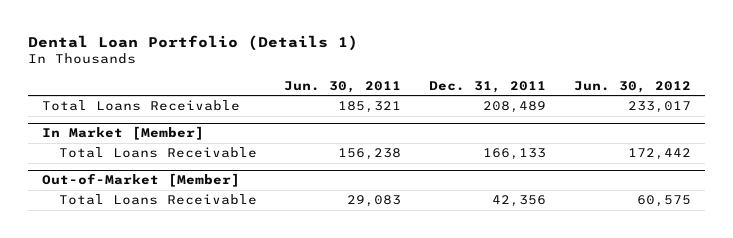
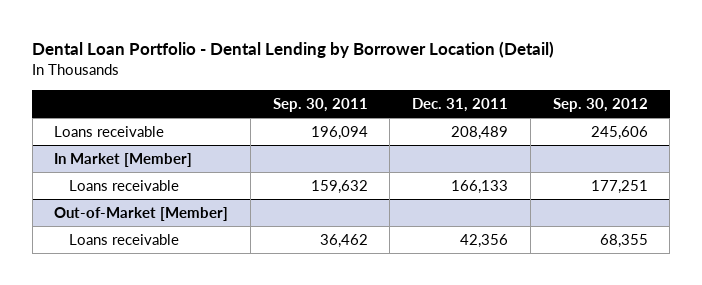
- Dental Loan Portfolio (Details 1)
+ Dental Loan Portfolio - Dental Lending by Borrower Location (Detail)
- | Jun. 30, 2011 | Dec. 31, 2011 | Jun. 30, 2012
+ | Sep. 30, 2011 | Dec. 31, 2011 | Sep. 30, 2012
- Total Loans Receivable | 185,321 | 208,489 | 233,017
+ Loans receivable | 196,094 | 208,489 | 245,606
@ In Market [Member]
- Total Loans Receivable | 156,238 | 166,133 | 172,442
+ Loans receivable | 159,632 | 166,133 | 177,251
@ Out-of-Market [Member]
- Total Loans Receivable | 29,083 | 42,356 | 60,575
+ Loans receivable | 36,462 | 42,356 | 68,355

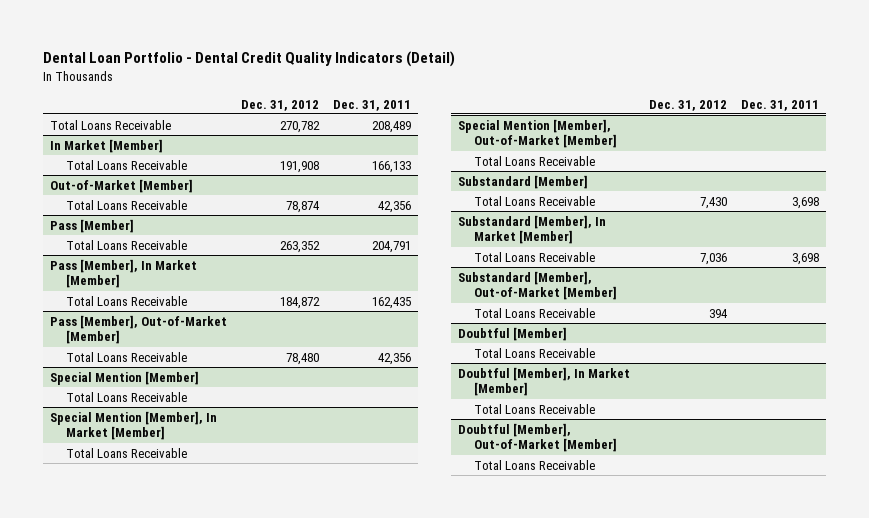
- Dental Loan Portfolio - Dental Lending by Borrower Location (Detail)
+ Dental Loan Portfolio - Dental Credit Quality Indicators (Detail)
- | Sep. 30, 2011 | Dec. 31, 2011 | Sep. 30, 2012
+ | Dec. 31, 2012 | Dec. 31, 2011
- Loans receivable | 196,094 | 208,489 | 245,606
+ Total Loans Receivable | 270,782 | 208,489
@ In Market [Member]
- Loans receivable | 159,632 | 166,133 | 177,251
+ Total Loans Receivable | 191,908 | 166,133
@ Out-of-Market [Member]
- Loans receivable | 36,462 | 42,356 | 68,355
+ Total Loans Receivable | 78,874 | 42,356
+ Pass [Member]
+ Total Loans Receivable | 263,352 | 204,791
+ Pass [Member], In Market [Member]
+ Total Loans Receivable | 184,872 | 162,435
+ Pass [Member], Out-of-Market [Member]
+ Total Loans Receivable | 78,480 | 42,356
+ Special Mention [Member]
+ Total Loans Receivable
+ Special Mention [Member], In Market [Member]
+ Total Loans Receivable
+ Special Mention [Member], Out-of-Market [Member]
+ Total Loans Receivable
+ Substandard [Member]
+ Total Loans Receivable | 7,430 | 3,698
+ Substandard [Member], In Market [Member]
+ Total Loans Receivable | 7,036 | 3,698
+ Substandard [Member], Out-of-Market [Member]
+ Total Loans Receivable | 394 |
+ Doubtful [Member]
+ Total Loans Receivable
+ Doubtful [Member], In Market [Member]
+ Total Loans Receivable
+ Doubtful [Member], Out-of-Market [Member]
+ Total Loans Receivable

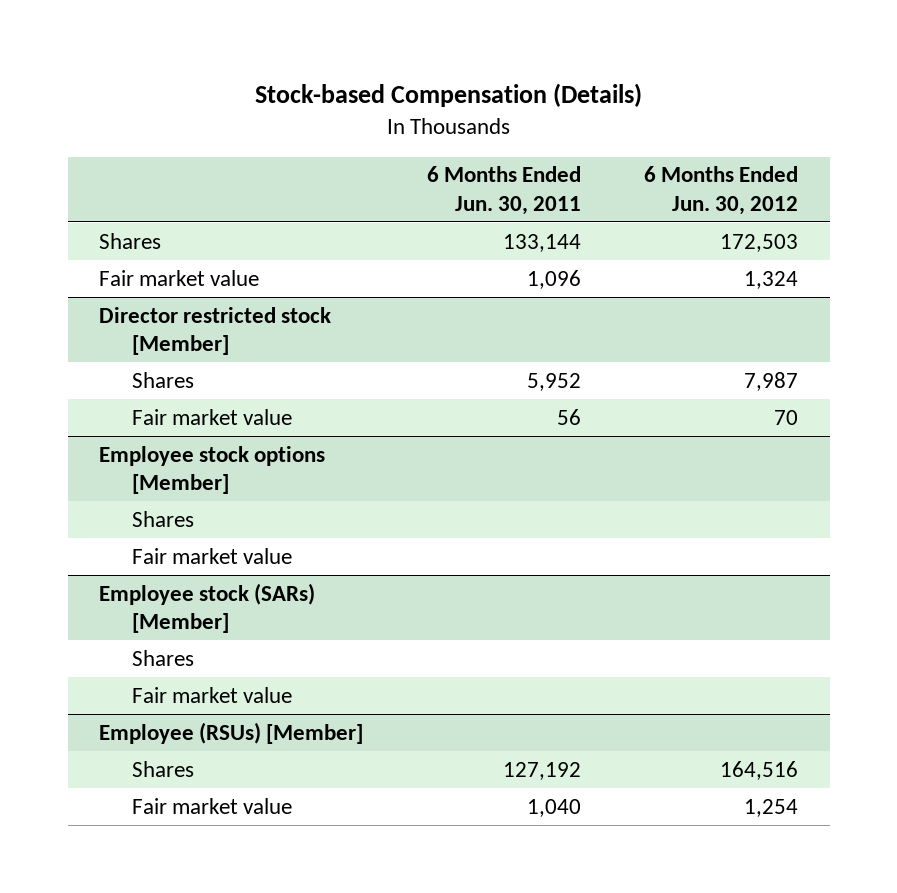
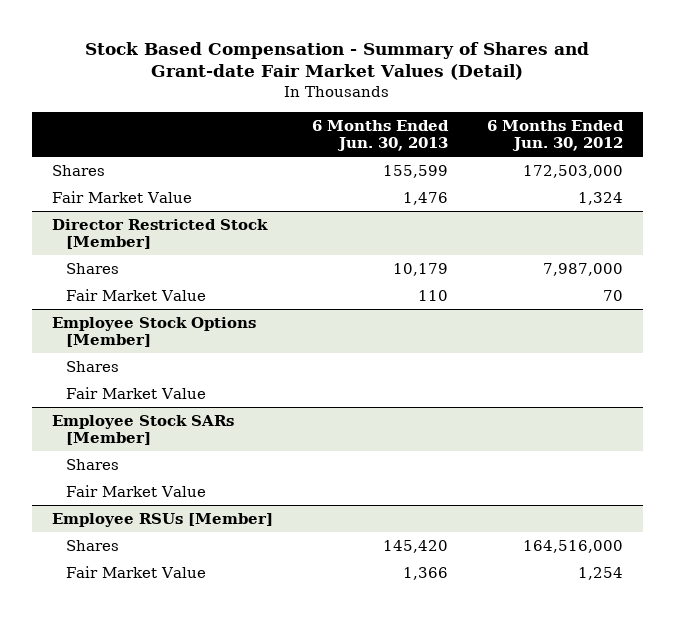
- Stock-based Compensation (Details)
+ Stock Based Compensation - Summary of Shares and Grant-date Fair Market Values (Detail)
- | 6 Months Ended Jun. 30, 2011 | 6 Months Ended Jun. 30, 2012
+ | 6 Months Ended Jun. 30, 2013 | 6 Months Ended Jun. 30, 2012
- Shares | 133,144 | 172,503
- Fair market value | 1,096 | 1,324
- Director restricted stock [Member]
- Shares | 5,952 | 7,987
- Fair market value | 56 | 70
- Employee stock options [Member]
+ Shares | 155,599 | 172,503,000
+ Fair Market Value | 1,476 | 1,324
+ Director Restricted Stock [Member]
+ Shares | 10,179 | 7,987,000
+ Fair Market Value | 110 | 70
+ Employee Stock Options [Member]
- Fair market value
- Employee stock (SARs) [Member]
+ Fair Market Value
+ Employee Stock SARs [Member]
- Fair market value
- Employee (RSUs) [Member]
- Shares | 127,192 | 164,516
- Fair market value | 1,040 | 1,254
+ Fair Market Value
+ Employee RSUs [Member]
+ Shares | 145,420 | 164,516,000
+ Fair Market Value | 1,366 | 1,254

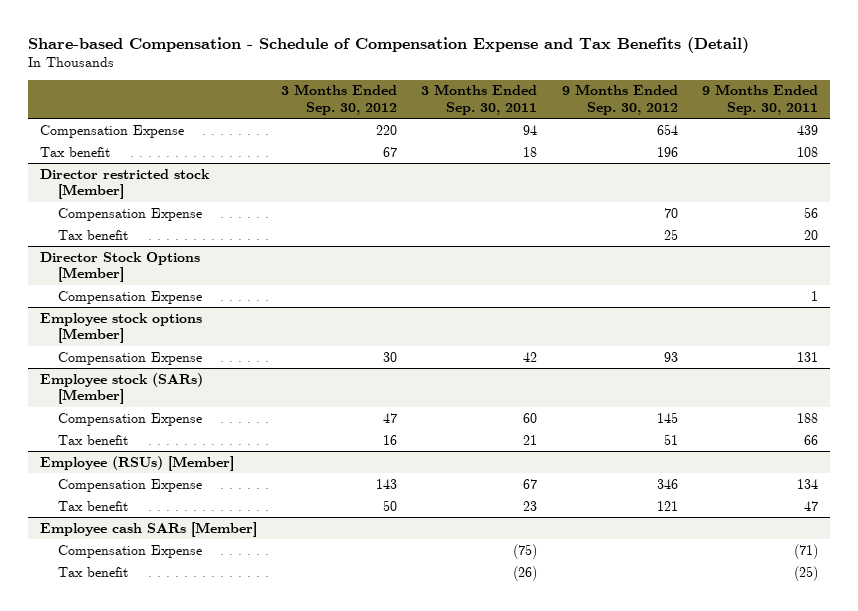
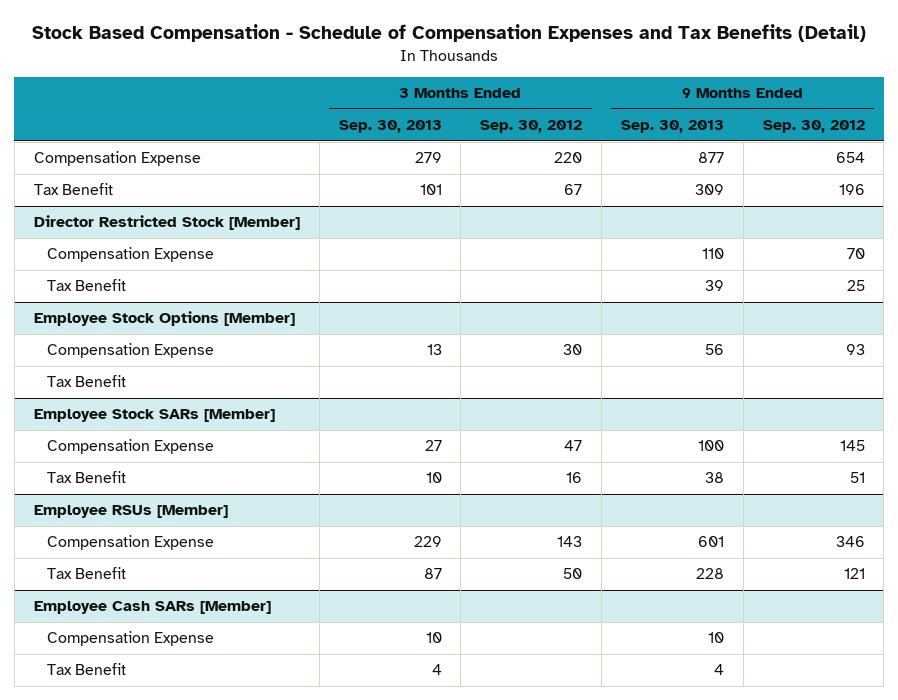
- Share-based Compensation - Schedule of Compensation Expense and Tax Benefits (Detail)
+ Stock Based Compensation - Schedule of Compensation Expenses and Tax Benefits (Detail)
- | 3 Months Ended Sep. 30, 2012 | 3 Months Ended Sep. 30, 2011 | 9 Months Ended Sep. 30, 2012 | 9 Months Ended Sep. 30, 2011
+ | 3 Months Ended Sep. 30, 2013 | 3 Months Ended Sep. 30, 2012 | 9 Months Ended Sep. 30, 2013 | 9 Months Ended Sep. 30, 2012
- Tax benefit | 67 | 18 | 196 | 108
- Director restricted stock [Member]
+ Tax Benefit | 101 | 67 | 309 | 196
+ Director Restricted Stock [Member]
- Tax benefit | | | 25 | 20
- Director Stock Options [Member]
- Compensation Expense | | | | 1
- Employee stock options [Member]
+ Tax Benefit | | | 39 | 25
+ Employee Stock Options [Member]
- Employee stock (SARs) [Member]
+ Tax Benefit
+ Employee Stock SARs [Member]
- Tax benefit | 16 | 21 | 51 | 66
- Employee (RSUs) [Member]
+ Tax Benefit | 10 | 16 | 38 | 51
+ Employee RSUs [Member]
- Tax benefit | 50 | 23 | 121 | 47
- Employee cash SARs [Member]
+ Tax Benefit | 87 | 50 | 228 | 121
+ Employee Cash SARs [Member]
- Tax benefit | | (26) | | (25)
+ Tax Benefit | 4 | | 4 |

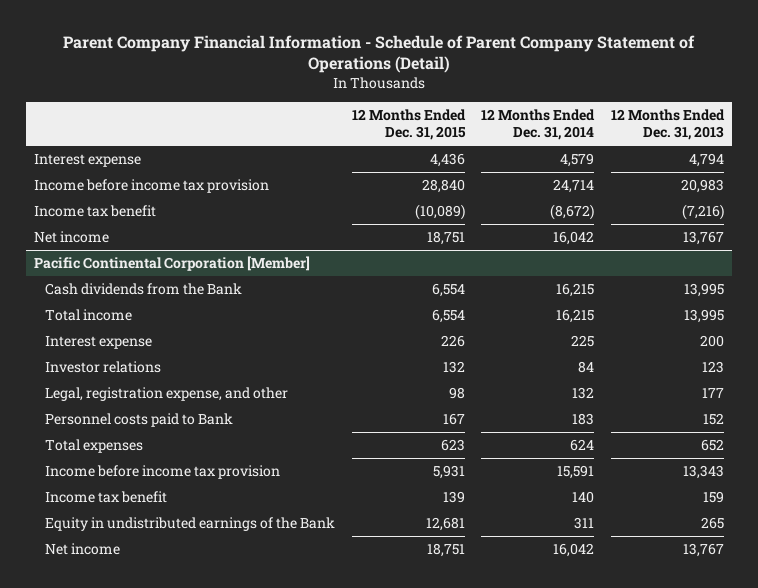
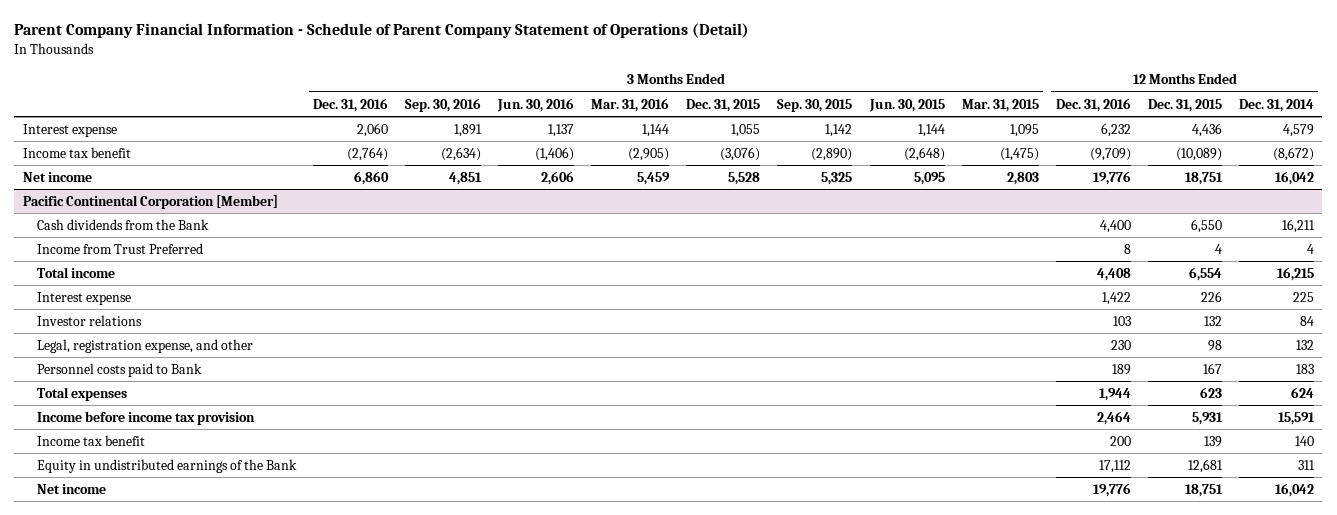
- | 12 Months Ended Dec. 31, 2015 | 12 Months Ended Dec. 31, 2014 | 12 Months Ended Dec. 31, 2013
+ | 3 Months Ended Dec. 31, 2016 | 3 Months Ended Sep. 30, 2016 | 3 Months Ended Jun. 30, 2016 | 3 Months Ended Mar. 31, 2016 | 3 Months Ended Dec. 31, 2015 | 3 Months Ended Sep. 30, 2015 | 3 Months Ended Jun. 30, 2015 | 3 Months Ended Mar. 31, 2015 | 12 Months Ended Dec. 31, 2016 | 12 Months Ended Dec. 31, 2015 | 12 Months Ended Dec. 31, 2014
- Income before income tax provision | 28,840 | 24,714 | 20,983
@ Pacific Continental Corporation [Member]
- Cash dividends from the Bank | 6,554 | 16,215 | 13,995
+ Cash dividends from the Bank | | | | | | | | | 4,400 | 6,550 | 16,211
+ Income from Trust Preferred | | | | | | | | | 8 | 4 | 4

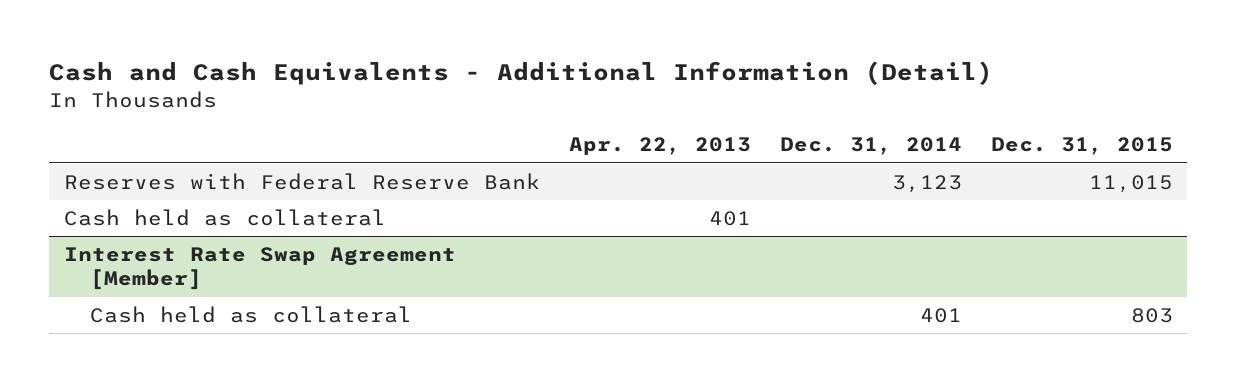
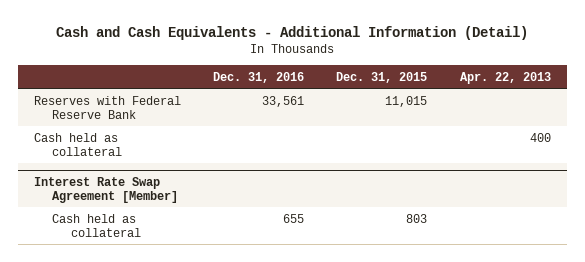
- | Apr. 22, 2013 | Dec. 31, 2014 | Dec. 31, 2015
+ | Dec. 31, 2016 | Dec. 31, 2015 | Apr. 22, 2013
- Cash held as collateral | 401 | |
+ Cash held as collateral | | | 400

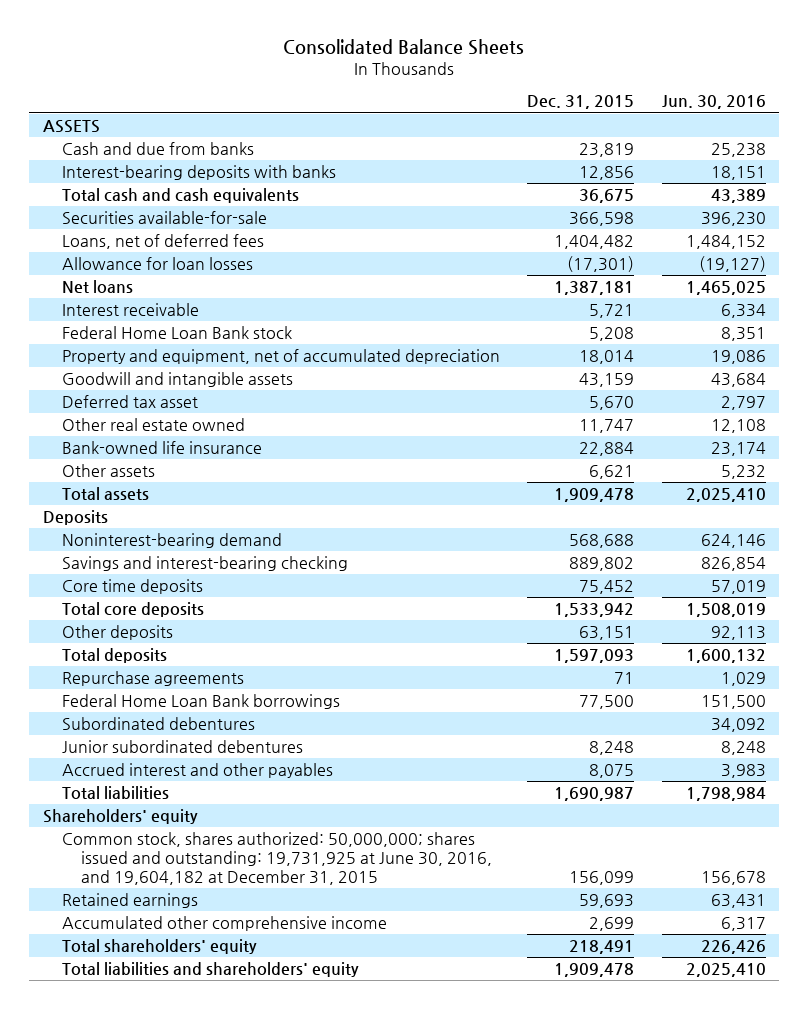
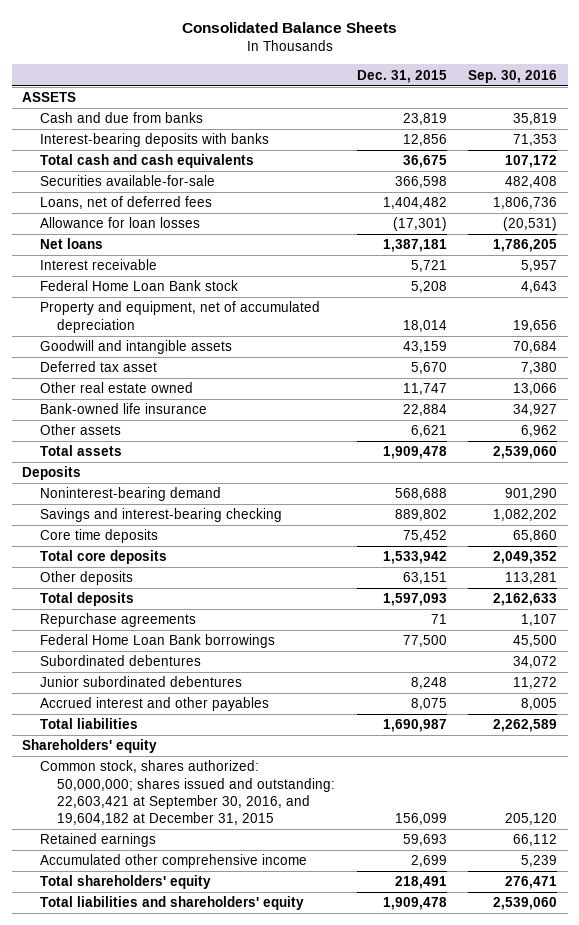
- | Dec. 31, 2015 | Jun. 30, 2016
+ | Dec. 31, 2015 | Sep. 30, 2016
- Common stock, shares authorized: 50,000,000; shares issued and outstanding: 19,731,925 at June 30, 2016, and 19,604,182 at December 31, 2015 | 156,099 | 156,678
+ Common stock, shares authorized: 50,000,000; shares issued and outstanding: 22,603,421 at September 30, 2016, and 19,604,182 at December 31, 2015 | 156,099 | 205,120

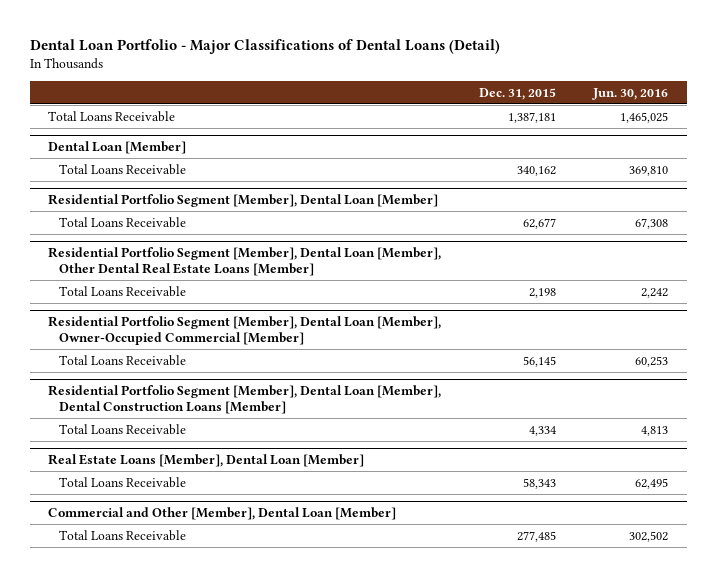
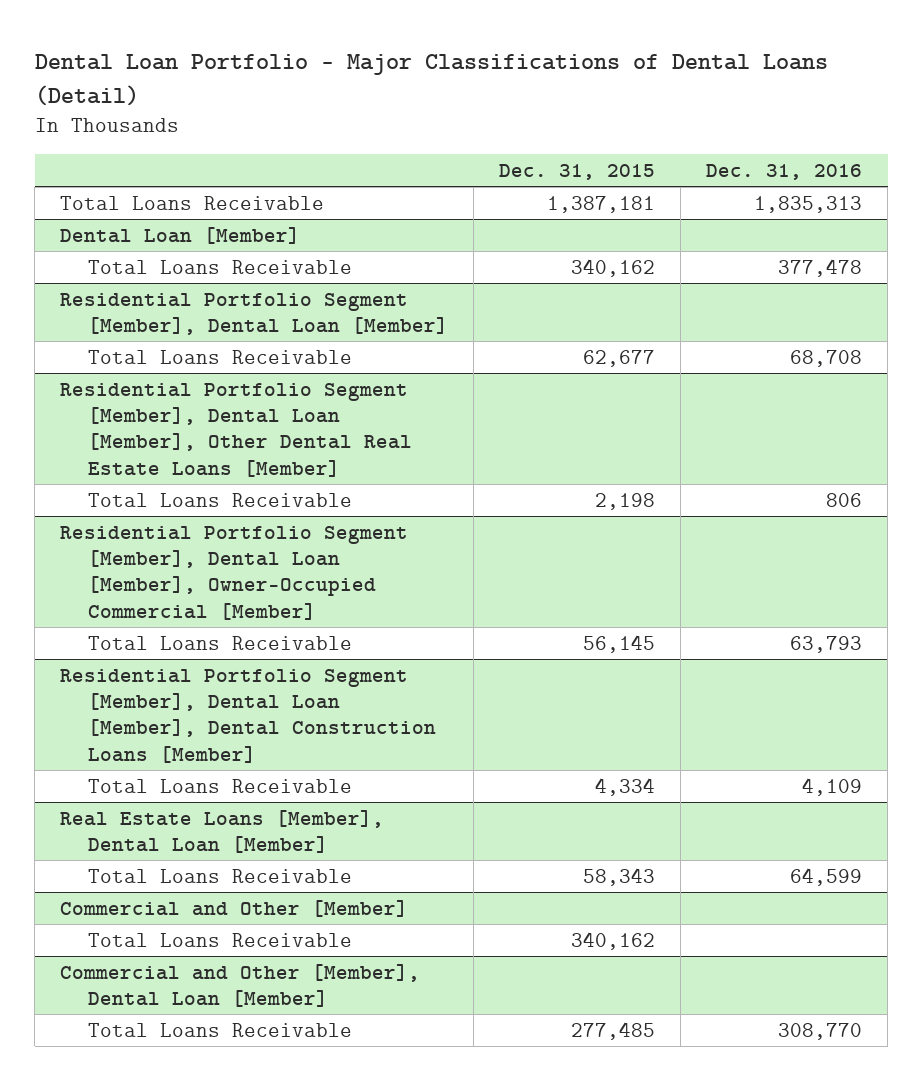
- | Dec. 31, 2015 | Jun. 30, 2016
+ | Dec. 31, 2015 | Dec. 31, 2016
+ Commercial and Other [Member]
+ Total Loans Receivable | 340,162 |

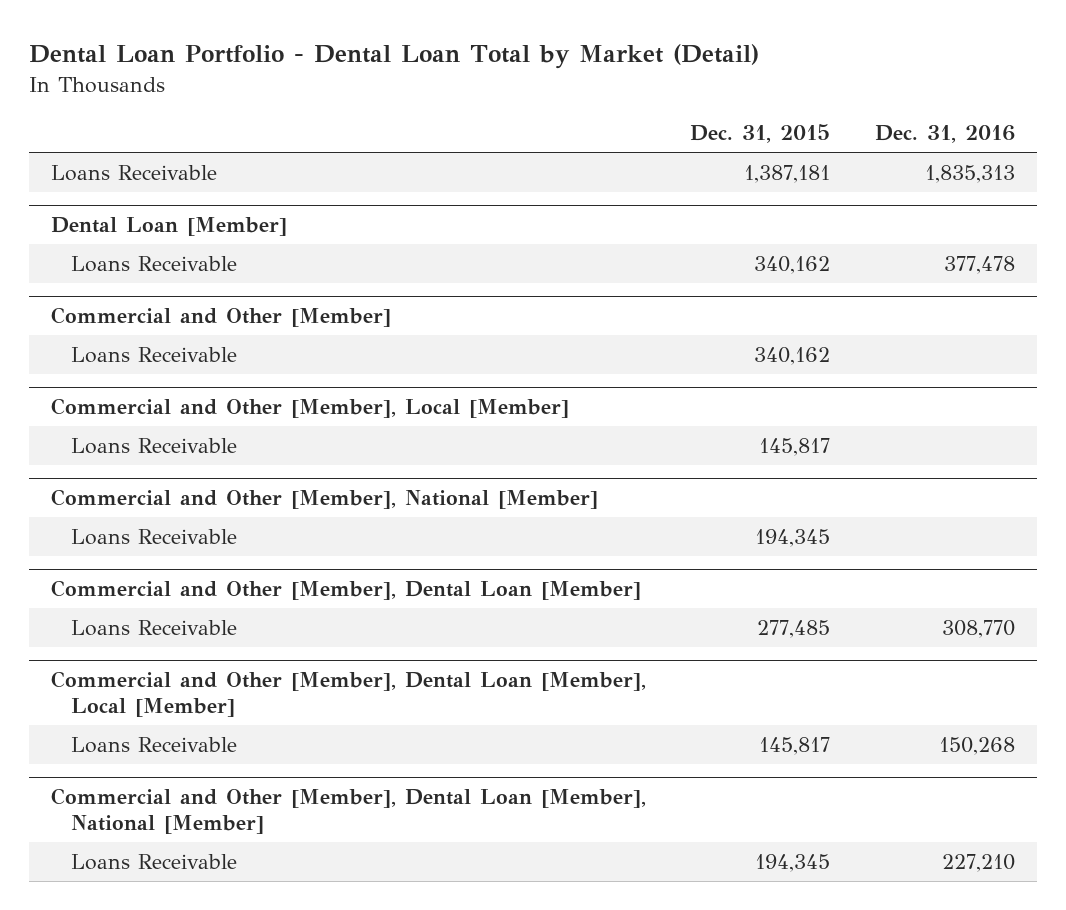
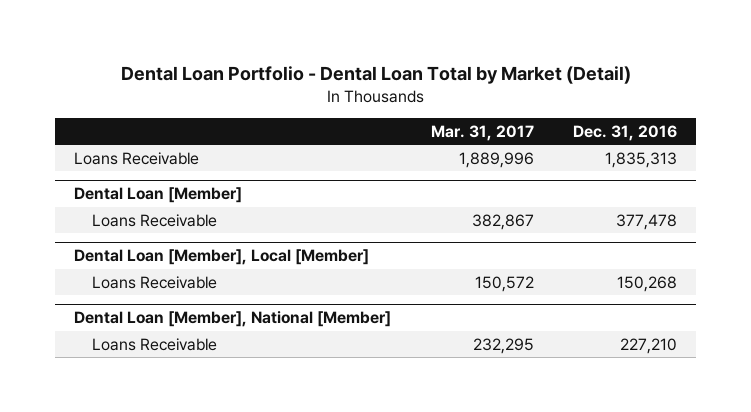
- | Dec. 31, 2015 | Dec. 31, 2016
+ | Mar. 31, 2017 | Dec. 31, 2016
- Commercial and Other [Member]
- Loans Receivable | 340,162 |
- Commercial and Other [Member], Local [Member]
- Loans Receivable | 145,817 |
- Commercial and Other [Member], National [Member]
- Loans Receivable | 194,345 |
- Commercial and Other [Member], Dental Loan [Member]
- Loans Receivable | 277,485 | 308,770
- Commercial and Other [Member], Dental Loan [Member], Local [Member]
+ Dental Loan [Member], Local [Member]
- Commercial and Other [Member], Dental Loan [Member], National [Member]
+ Dental Loan [Member], National [Member]

